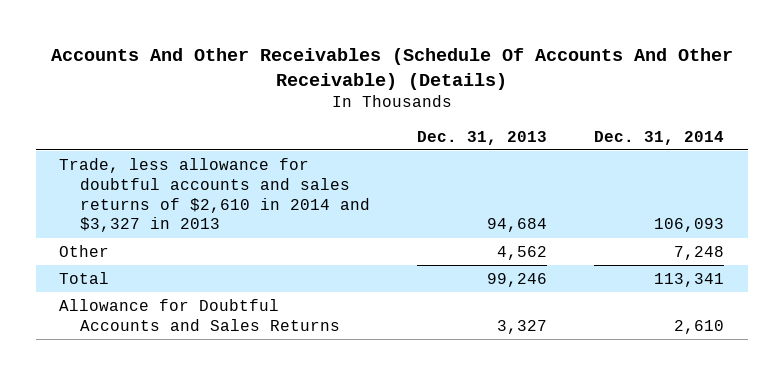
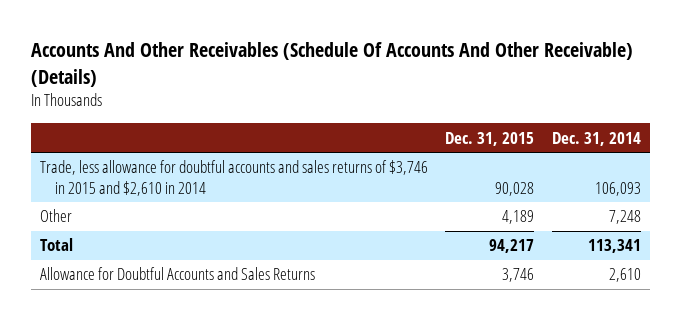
- | Dec. 31, 2013 | Dec. 31, 2014
+ | Dec. 31, 2015 | Dec. 31, 2014
- Trade, less allowance for doubtful accounts and sales returns of $2,610 in 2014 and $3,327 in 2013 | 94,684 | 106,093
+ Trade, less allowance for doubtful accounts and sales returns of $3,746 in 2015 and $2,610 in 2014 | 90,028 | 106,093

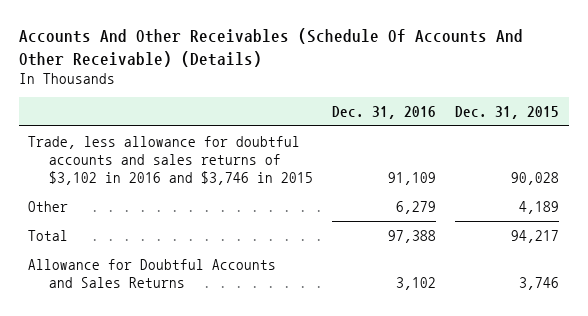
- | Dec. 31, 2015 | Dec. 31, 2014
+ | Dec. 31, 2016 | Dec. 31, 2015
- Trade, less allowance for doubtful accounts and sales returns of $3,746 in 2015 and $2,610 in 2014 | 90,028 | 106,093
+ Trade, less allowance for doubtful accounts and sales returns of $3,102 in 2016 and $3,746 in 2015 | 91,109 | 90,028

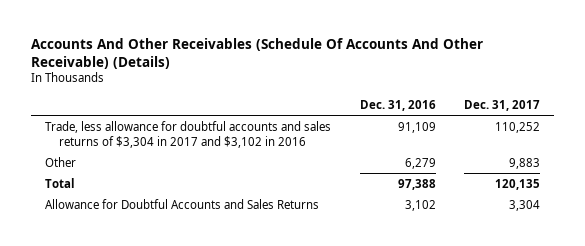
- | Dec. 31, 2016 | Dec. 31, 2015
+ | Dec. 31, 2016 | Dec. 31, 2017
- Trade, less allowance for doubtful accounts and sales returns of $3,102 in 2016 and $3,746 in 2015 | 91,109 | 90,028
+ Trade, less allowance for doubtful accounts and sales returns of $3,304 in 2017 and $3,102 in 2016 | 91,109 | 110,252

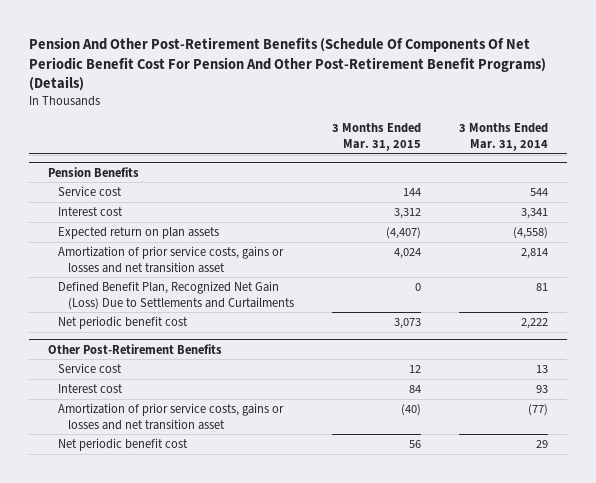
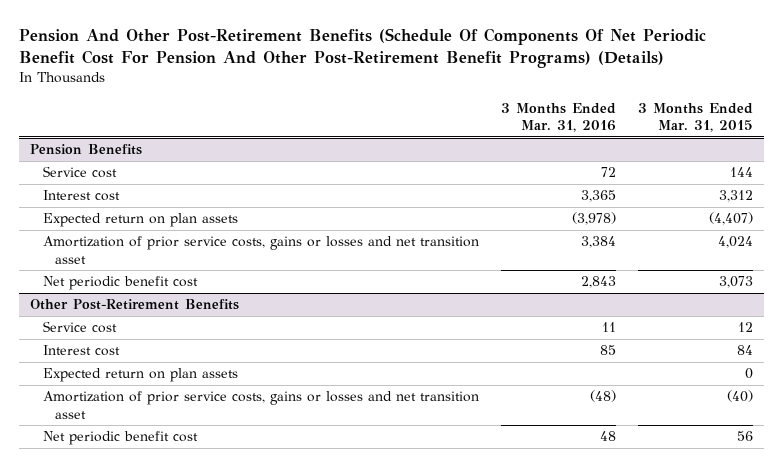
- | 3 Months Ended Mar. 31, 2015 | 3 Months Ended Mar. 31, 2014
+ | 3 Months Ended Mar. 31, 2016 | 3 Months Ended Mar. 31, 2015
@ Pension Benefits
- Defined Benefit Plan, Recognized Net Gain (Loss) Due to Settlements and Curtailments | 0 | 81
@ Other Post-Retirement Benefits
+ Expected return on plan assets | | 0

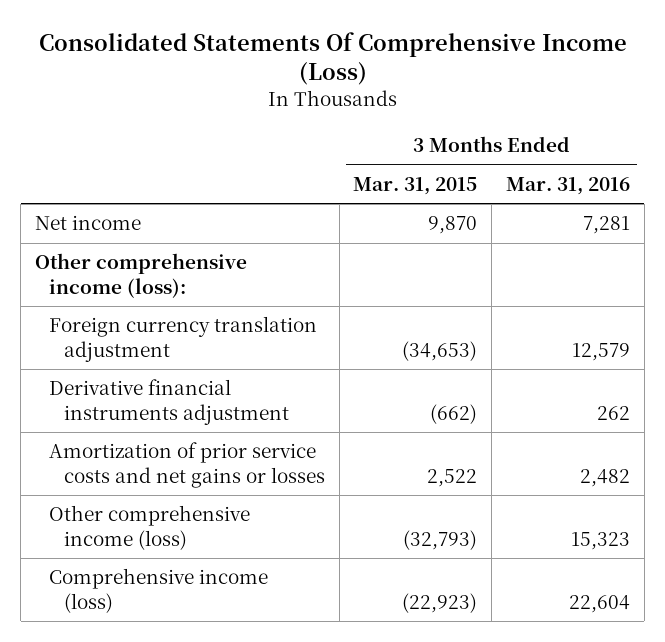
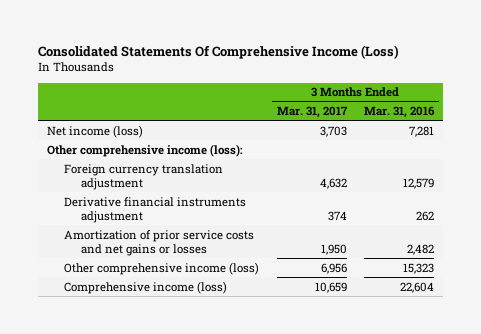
- | 3 Months Ended Mar. 31, 2015 | 3 Months Ended Mar. 31, 2016
+ | 3 Months Ended Mar. 31, 2017 | 3 Months Ended Mar. 31, 2016
- Net income | 9,870 | 7,281
+ Net income (loss) | 3,703 | 7,281

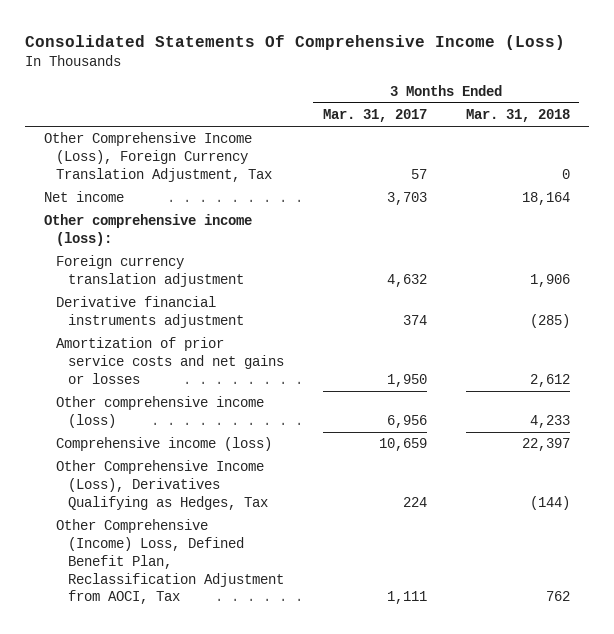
- | 3 Months Ended Mar. 31, 2017 | 3 Months Ended Mar. 31, 2016
+ | 3 Months Ended Mar. 31, 2017 | 3 Months Ended Mar. 31, 2018
- Net income (loss) | 3,703 | 7,281
+ Other Comprehensive Income (Loss), Foreign Currency Translation Adjustment, Tax | 57 | 0
+ Net income | 3,703 | 18,164
+ Other Comprehensive Income (Loss), Derivatives Qualifying as Hedges, Tax | 224 | (144)
+ Other Comprehensive (Income) Loss, Defined Benefit Plan, Reclassification Adjustment from AOCI, Tax | 1,111 | 762

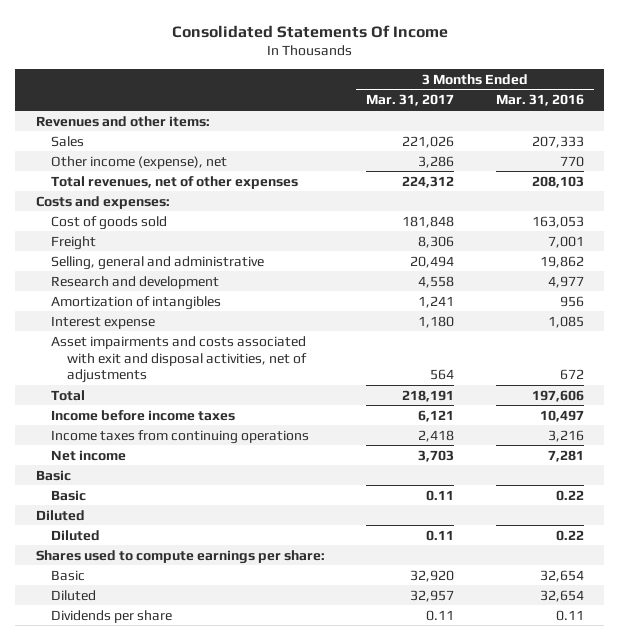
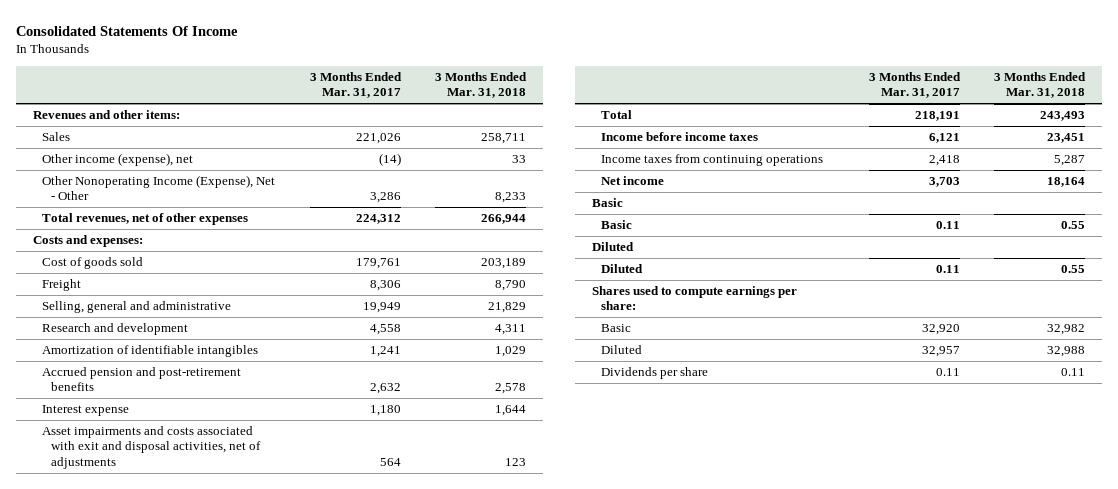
- | 3 Months Ended Mar. 31, 2017 | 3 Months Ended Mar. 31, 2016
+ | 3 Months Ended Mar. 31, 2017 | 3 Months Ended Mar. 31, 2018
- Other income (expense), net | 3,286 | 770
+ Other income (expense), net | (14) | 33
+ Other Nonoperating Income (Expense), Net - Other | 3,286 | 8,233
- Cost of goods sold | 181,848 | 163,053
+ Cost of goods sold | 179,761 | 203,189
- Selling, general and administrative | 20,494 | 19,862
+ Selling, general and administrative | 19,949 | 21,829
- Amortization of intangibles | 1,241 | 956
+ Amortization of identifiable intangibles | 1,241 | 1,029
+ Accrued pension and post-retirement benefits | 2,632 | 2,578

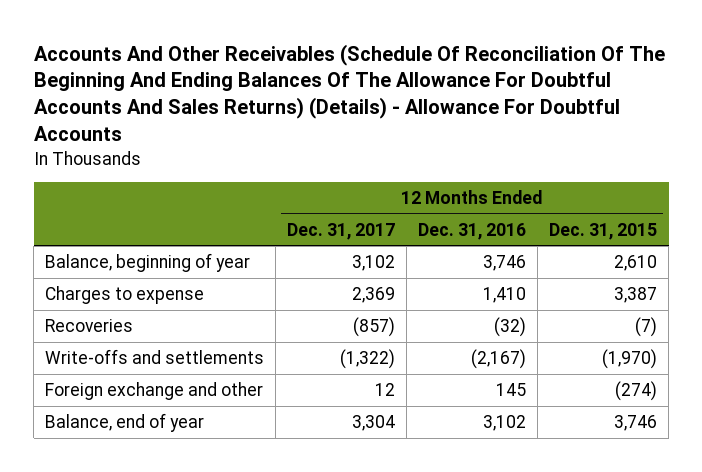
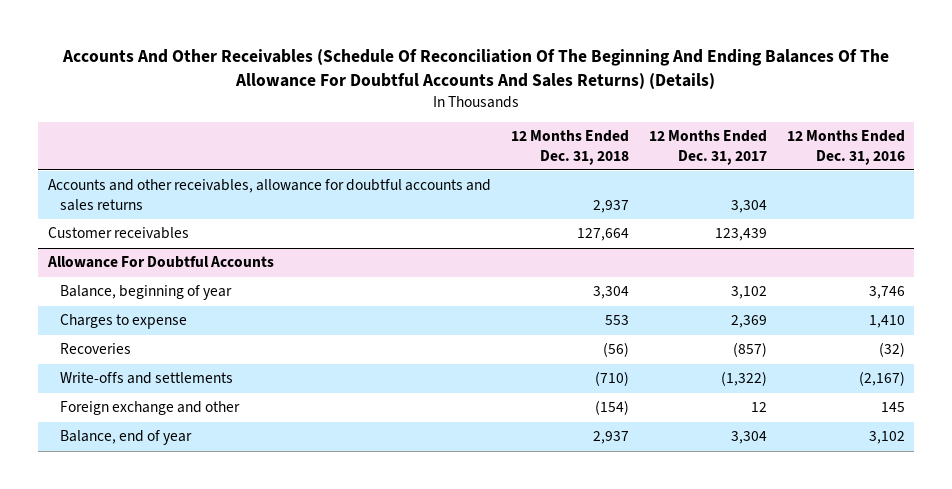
- Accounts And Other Receivables (Schedule Of Reconciliation Of The Beginning And Ending Balances Of The Allowance For Doubtful Accounts And Sales Returns) (Details) - Allowance For Doubtful Accounts
+ Accounts And Other Receivables (Schedule Of Reconciliation Of The Beginning And Ending Balances Of The Allowance For Doubtful Accounts And Sales Returns) (Details)
- | 12 Months Ended Dec. 31, 2017 | 12 Months Ended Dec. 31, 2016 | 12 Months Ended Dec. 31, 2015
+ | 12 Months Ended Dec. 31, 2018 | 12 Months Ended Dec. 31, 2017 | 12 Months Ended Dec. 31, 2016
+ Accounts and other receivables, allowance for doubtful accounts and sales returns | 2,937 | 3,304 |
+ Customer receivables | 127,664 | 123,439 |
+ Allowance For Doubtful Accounts

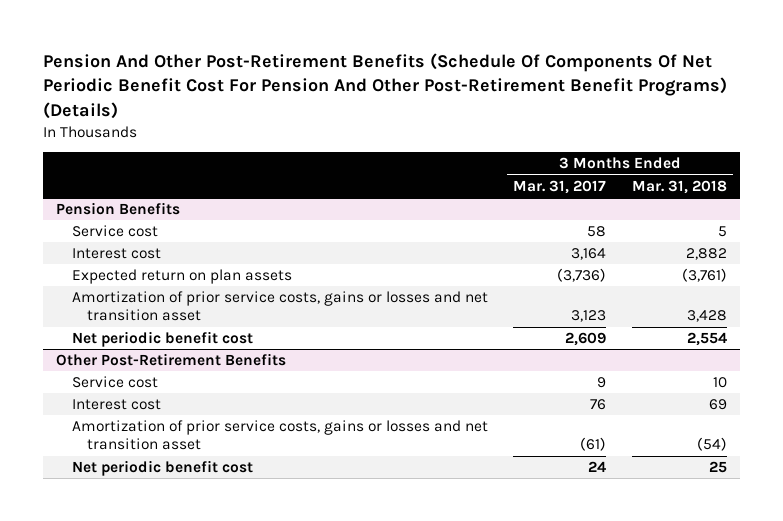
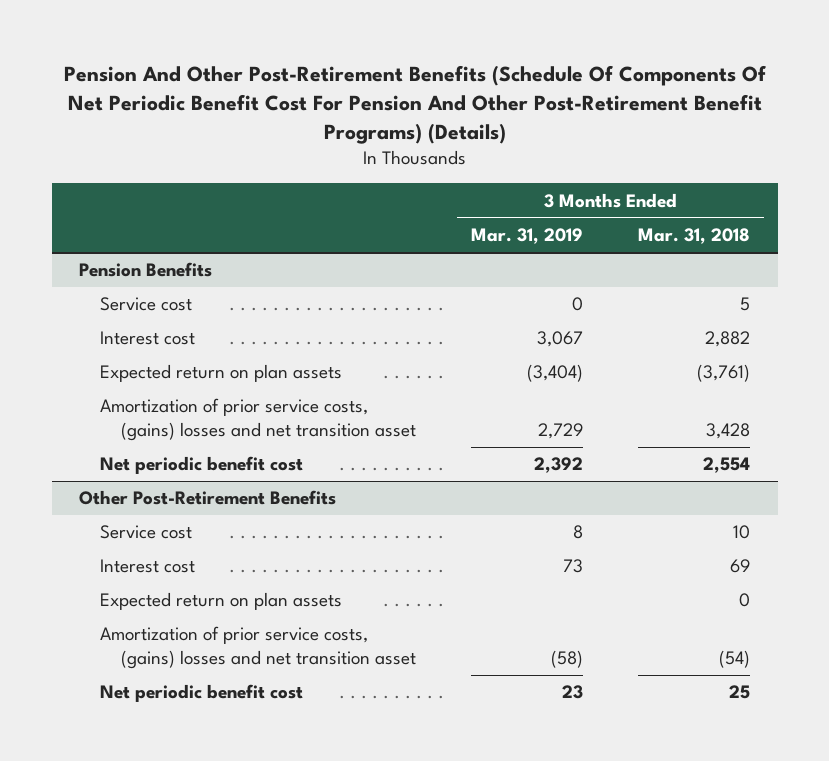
- | 3 Months Ended Mar. 31, 2017 | 3 Months Ended Mar. 31, 2018
+ | 3 Months Ended Mar. 31, 2019 | 3 Months Ended Mar. 31, 2018
@ Pension Benefits
- Amortization of prior service costs, gains or losses and net transition asset | 3,123 | 3,428
+ Amortization of prior service costs, (gains) losses and net transition asset | 2,729 | 3,428
@ Other Post-Retirement Benefits
- Amortization of prior service costs, gains or losses and net transition asset | (61) | (54)
+ Expected return on plan assets | | 0
+ Amortization of prior service costs, (gains) losses and net transition asset | (58) | (54)

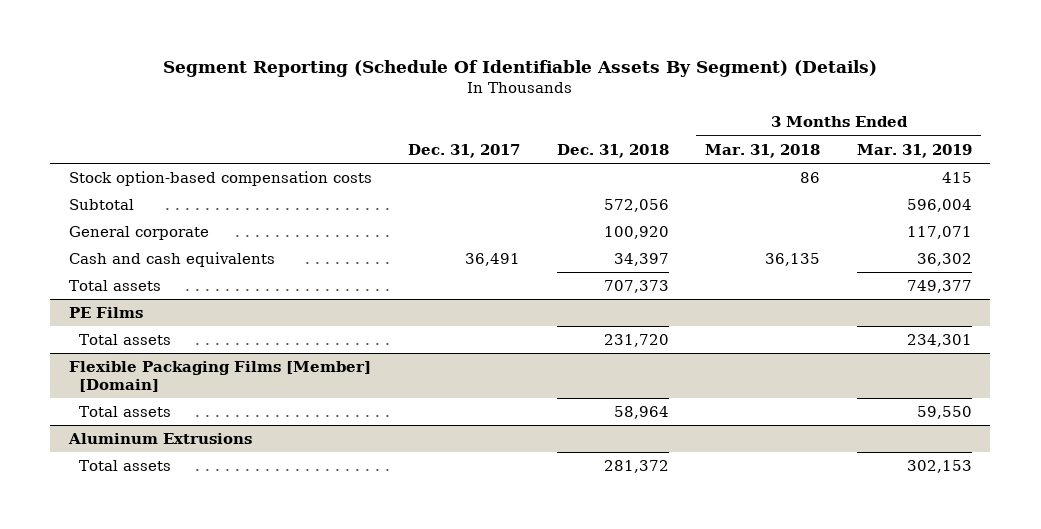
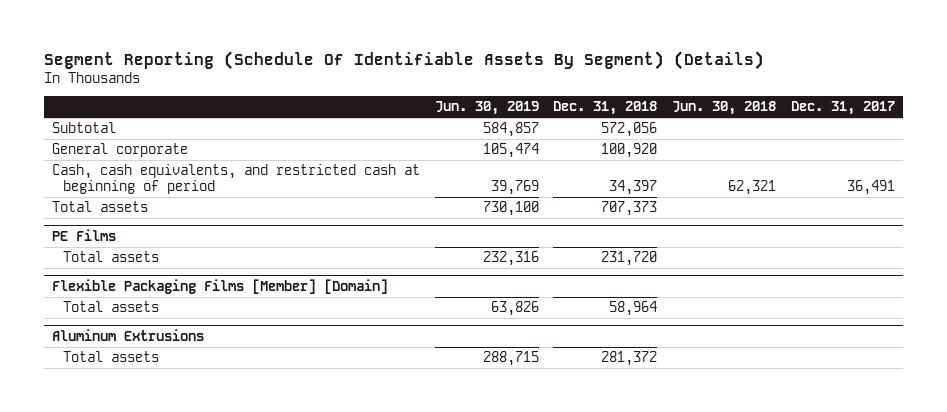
- | Dec. 31, 2017 | Dec. 31, 2018 | 3 Months Ended Mar. 31, 2018 | 3 Months Ended Mar. 31, 2019
+ | Jun. 30, 2019 | Dec. 31, 2018 | Jun. 30, 2018 | Dec. 31, 2017
- Stock option-based compensation costs | | | 86 | 415
- Cash and cash equivalents | 36,491 | 34,397 | 36,135 | 36,302
+ Cash, cash equivalents, and restricted cash at beginning of period | 39,769 | 34,397 | 62,321 | 36,491

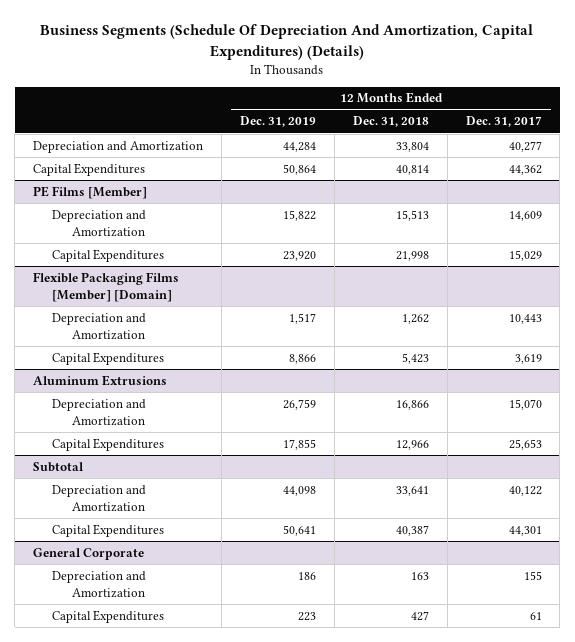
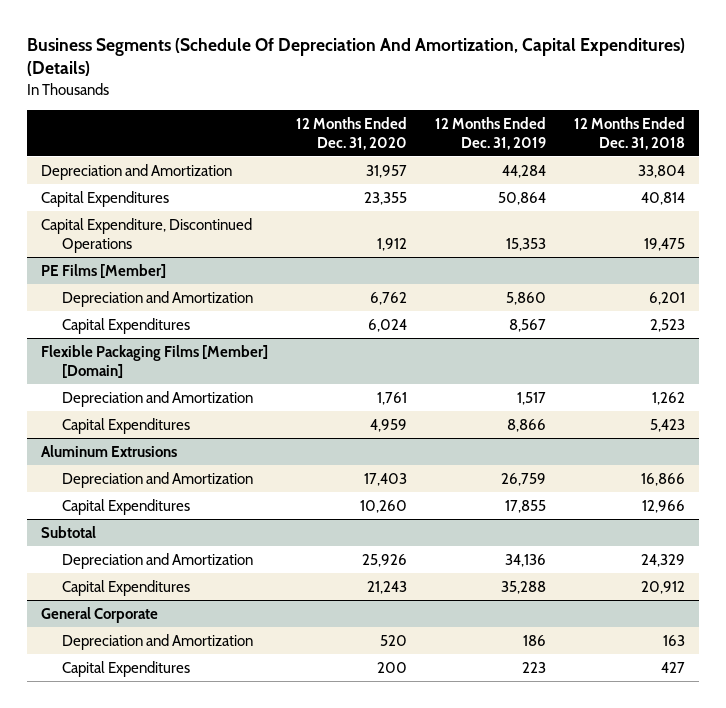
- | 12 Months Ended Dec. 31, 2019 | 12 Months Ended Dec. 31, 2018 | 12 Months Ended Dec. 31, 2017
+ | 12 Months Ended Dec. 31, 2020 | 12 Months Ended Dec. 31, 2019 | 12 Months Ended Dec. 31, 2018
+ Capital Expenditure, Discontinued Operations | 1,912 | 15,353 | 19,475
@ PE Films [Member]
- Depreciation and Amortization | 15,822 | 15,513 | 14,609
- Capital Expenditures | 23,920 | 21,998 | 15,029
+ Depreciation and Amortization | 6,762 | 5,860 | 6,201
+ Capital Expenditures | 6,024 | 8,567 | 2,523
@ Subtotal
- Depreciation and Amortization | 44,098 | 33,641 | 40,122
- Capital Expenditures | 50,641 | 40,387 | 44,301
+ Depreciation and Amortization | 25,926 | 34,136 | 24,329
+ Capital Expenditures | 21,243 | 35,288 | 20,912

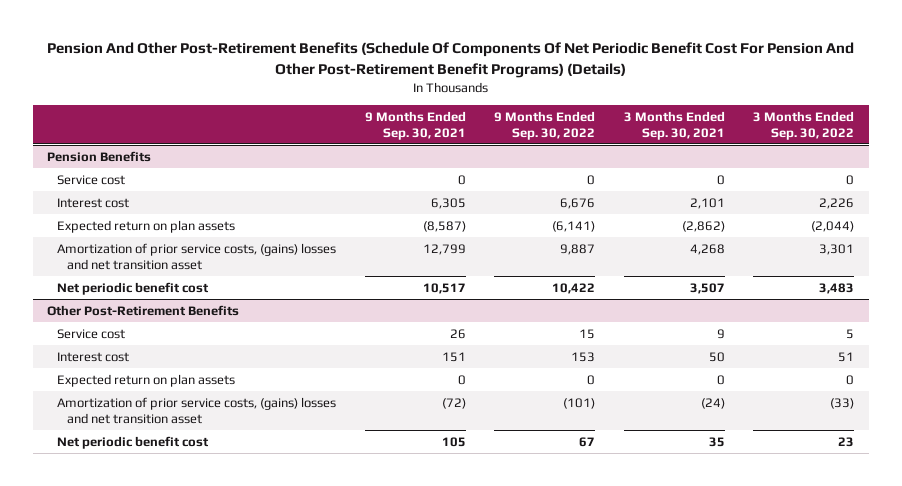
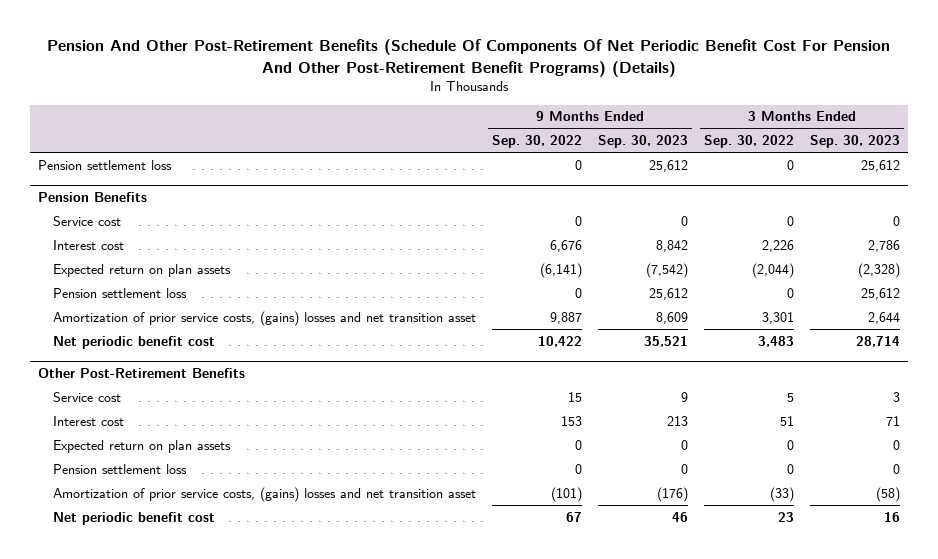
- | 9 Months Ended Sep. 30, 2021 | 9 Months Ended Sep. 30, 2022 | 3 Months Ended Sep. 30, 2021 | 3 Months Ended Sep. 30, 2022
+ | 9 Months Ended Sep. 30, 2022 | 9 Months Ended Sep. 30, 2023 | 3 Months Ended Sep. 30, 2022 | 3 Months Ended Sep. 30, 2023
+ Pension settlement loss | 0 | 25,612 | 0 | 25,612
@ Pension Benefits
+ Pension settlement loss | 0 | 25,612 | 0 | 25,612
@ Other Post-Retirement Benefits
+ Pension settlement loss | 0 | 0 | 0 | 0

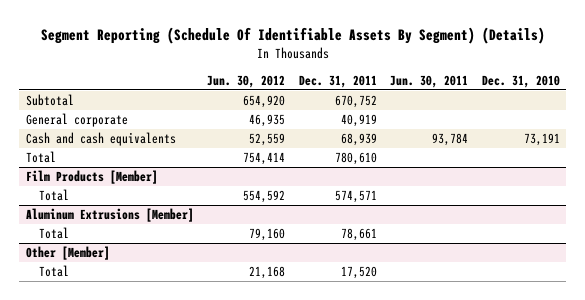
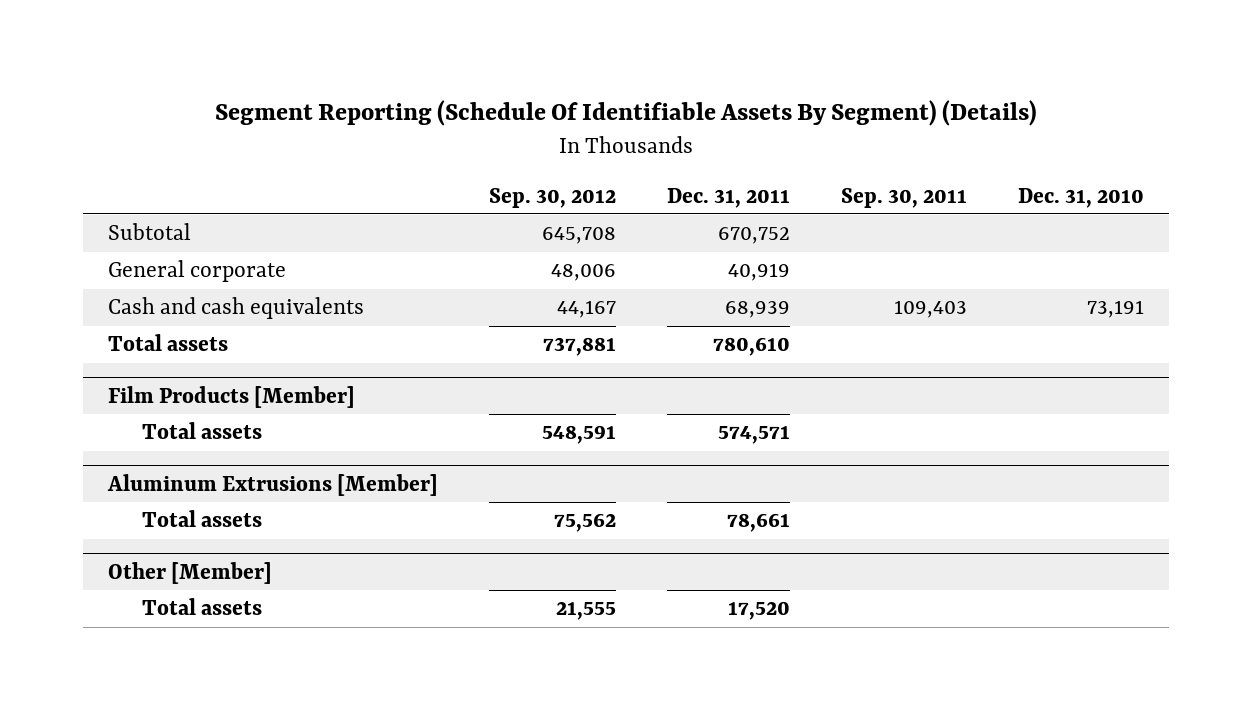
- | Jun. 30, 2012 | Dec. 31, 2011 | Jun. 30, 2011 | Dec. 31, 2010
+ | Sep. 30, 2012 | Dec. 31, 2011 | Sep. 30, 2011 | Dec. 31, 2010
- Total | 754,414 | 780,610 | |
+ Total assets | 737,881 | 780,610 | |
@ Film Products [Member]
- Total | 554,592 | 574,571 | |
+ Total assets | 548,591 | 574,571 | |
@ Aluminum Extrusions [Member]
- Total | 79,160 | 78,661 | |
+ Total assets | 75,562 | 78,661 | |
@ Other [Member]
- Total | 21,168 | 17,520 | |
+ Total assets | 21,555 | 17,520 | |

